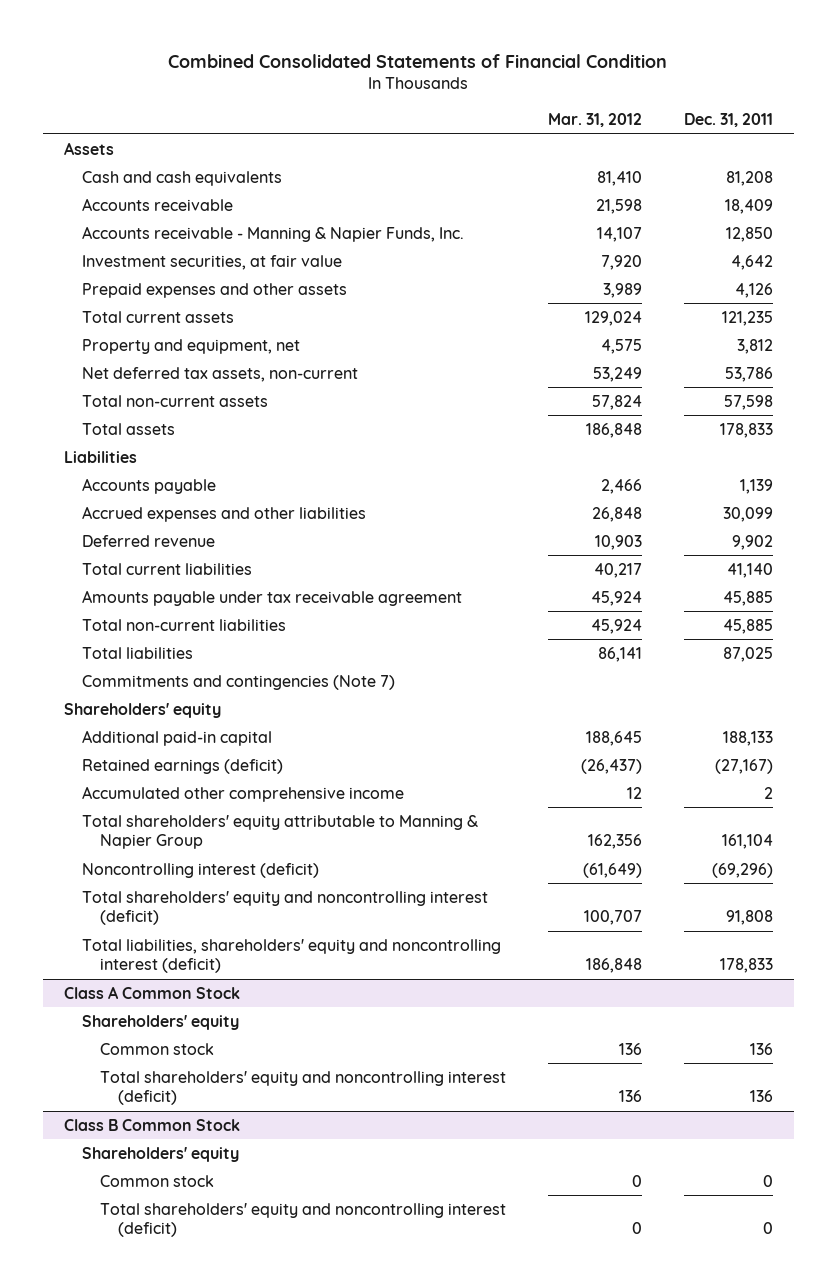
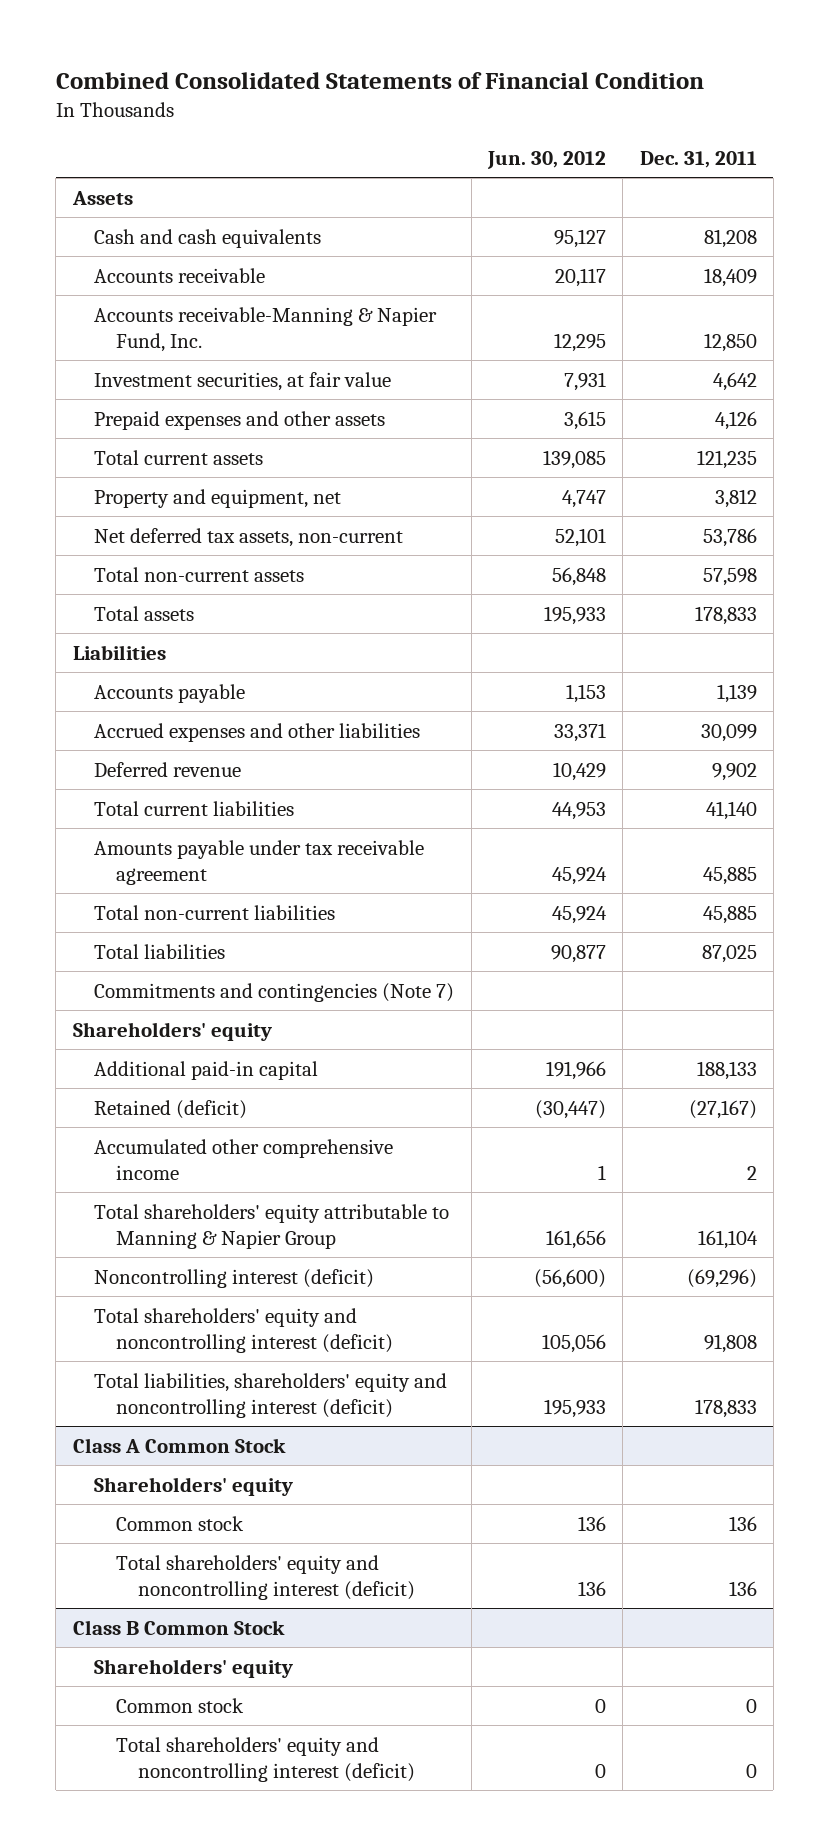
- | Mar. 31, 2012 | Dec. 31, 2011
+ | Jun. 30, 2012 | Dec. 31, 2011
- Accounts receivable - Manning & Napier Funds, Inc. | 14,107 | 12,850
+ Accounts receivable-Manning & Napier Fund, Inc. | 12,295 | 12,850
- Retained earnings (deficit) | (26,437) | (27,167)
+ Retained (deficit) | (30,447) | (27,167)

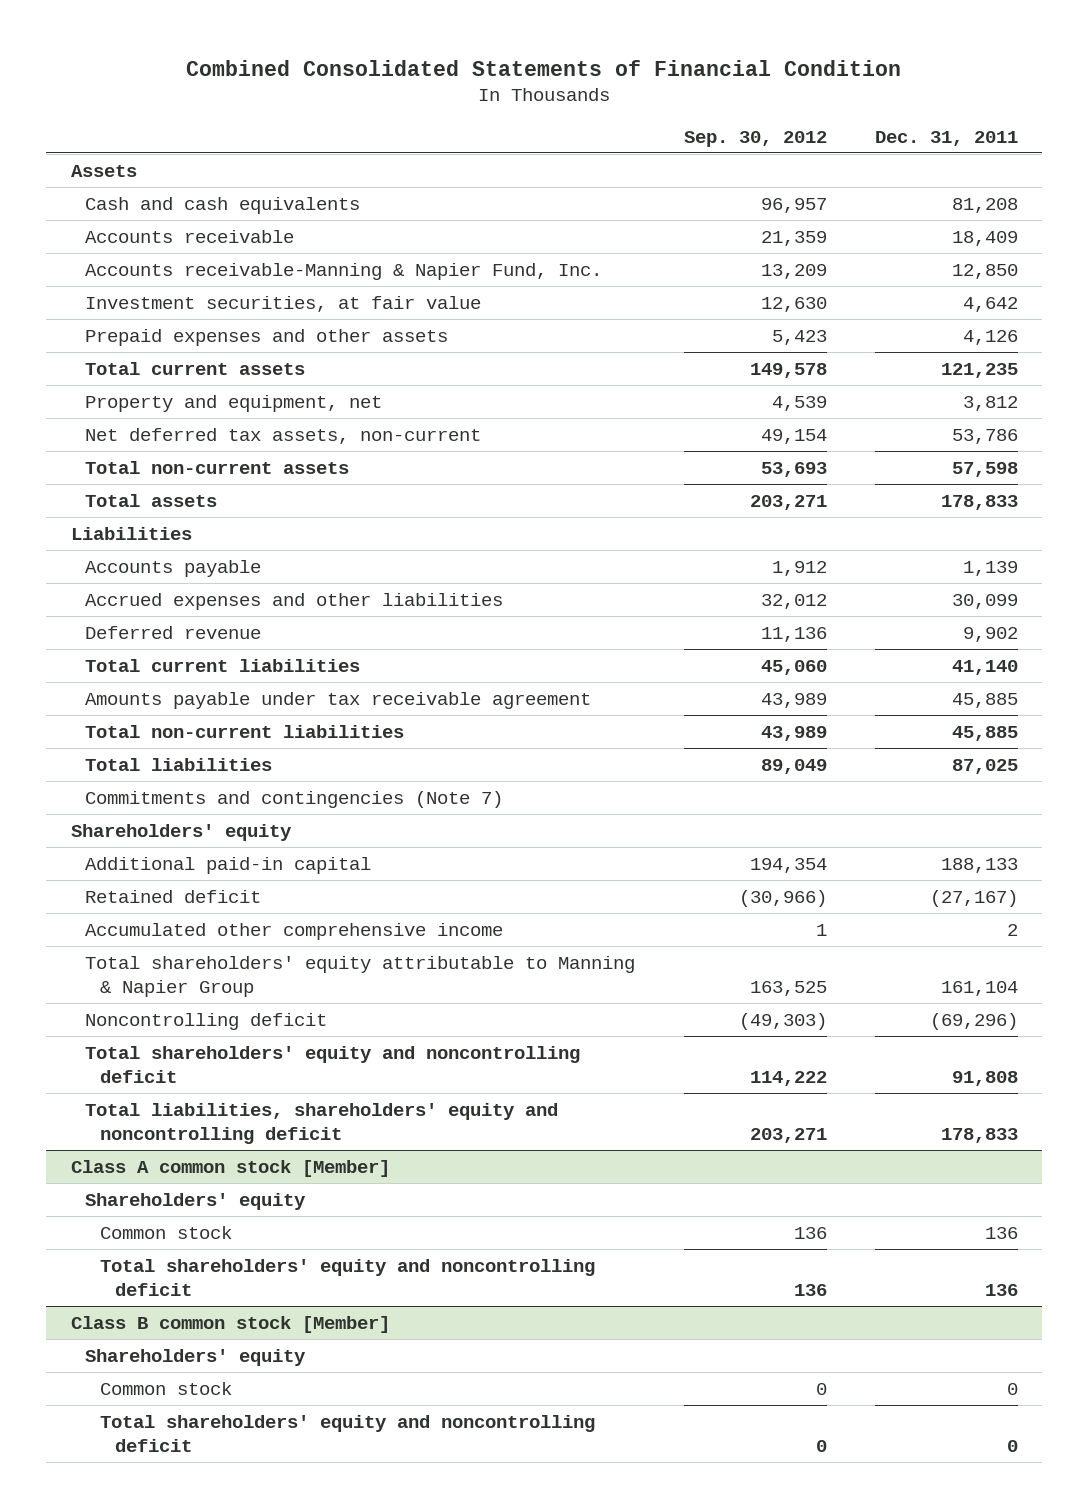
- | Jun. 30, 2012 | Dec. 31, 2011
+ | Sep. 30, 2012 | Dec. 31, 2011
- Retained (deficit) | (30,447) | (27,167)
+ Retained deficit | (30,966) | (27,167)
- Noncontrolling interest (deficit) | (56,600) | (69,296)
- Total shareholders' equity and noncontrolling interest (deficit) | 105,056 | 91,808
- Total liabilities, shareholders' equity and noncontrolling interest (deficit) | 195,933 | 178,833
- Class A Common Stock
+ Noncontrolling deficit | (49,303) | (69,296)
+ Total shareholders' equity and noncontrolling deficit | 114,222 | 91,808
+ Total liabilities, shareholders' equity and noncontrolling deficit | 203,271 | 178,833
+ Class A common stock [Member]
- Total shareholders' equity and noncontrolling interest (deficit) | 136 | 136
- Class B Common Stock
+ Total shareholders' equity and noncontrolling deficit | 136 | 136
+ Class B common stock [Member]
- Total shareholders' equity and noncontrolling interest (deficit) | 0 | 0
+ Total shareholders' equity and noncontrolling deficit | 0 | 0

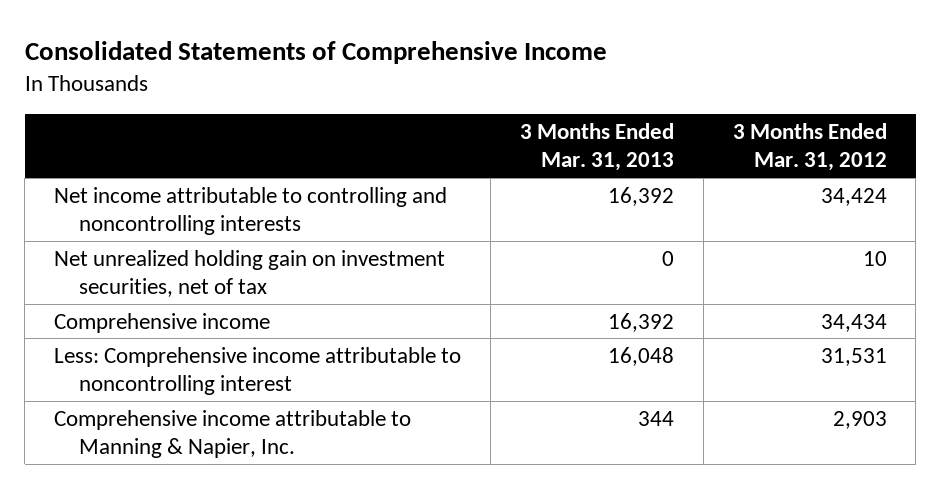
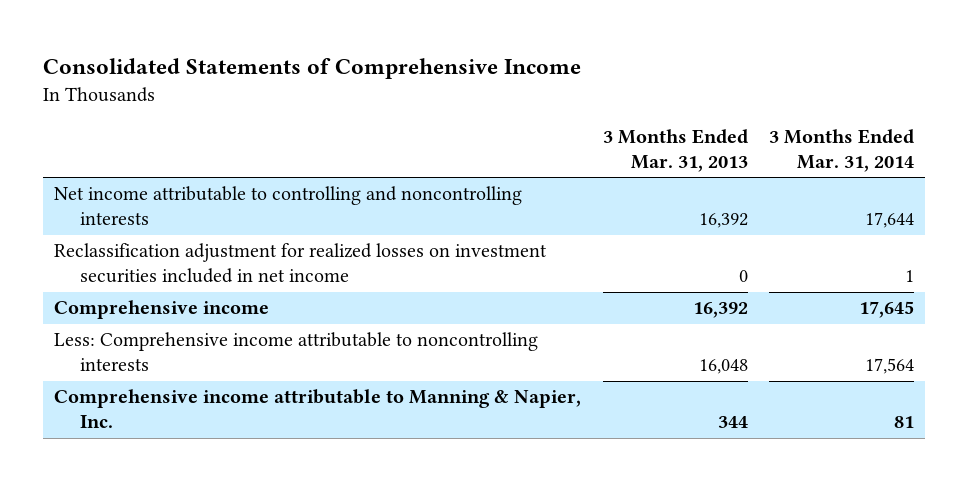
- | 3 Months Ended Mar. 31, 2013 | 3 Months Ended Mar. 31, 2012
+ | 3 Months Ended Mar. 31, 2013 | 3 Months Ended Mar. 31, 2014
- Net unrealized holding gain on investment securities, net of tax | 0 | 10
+ Reclassification adjustment for realized losses on investment securities included in net income | 0 | 1
- Less: Comprehensive income attributable to noncontrolling interest | 16,048 | 31,531
+ Less: Comprehensive income attributable to noncontrolling interests | 16,048 | 17,564

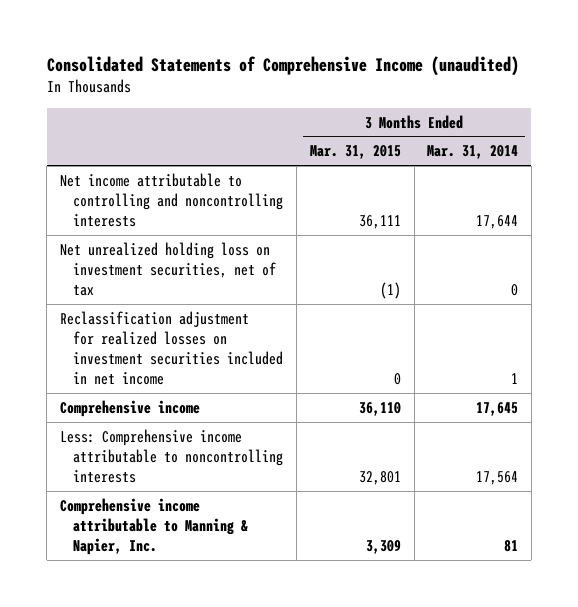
- Consolidated Statements of Comprehensive Income
+ Consolidated Statements of Comprehensive Income (unaudited)
- | 3 Months Ended Mar. 31, 2013 | 3 Months Ended Mar. 31, 2014
+ | 3 Months Ended Mar. 31, 2015 | 3 Months Ended Mar. 31, 2014
+ Net unrealized holding loss on investment securities, net of tax | (1) | 0

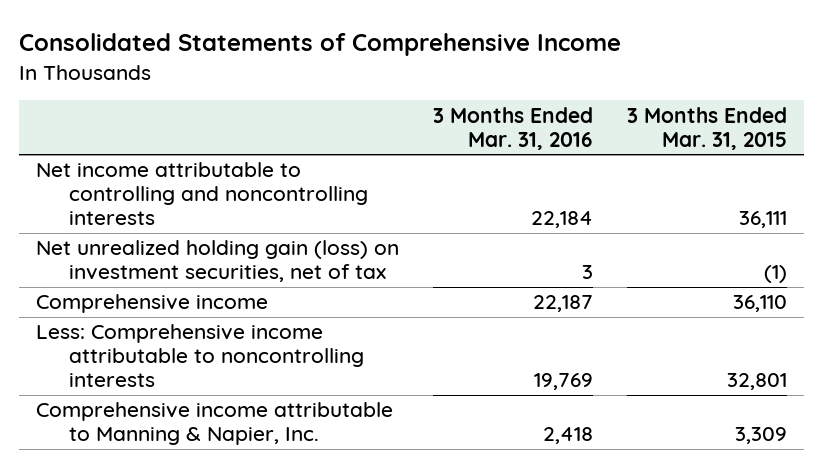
- Consolidated Statements of Comprehensive Income (unaudited)
+ Consolidated Statements of Comprehensive Income
- | 3 Months Ended Mar. 31, 2015 | 3 Months Ended Mar. 31, 2014
+ | 3 Months Ended Mar. 31, 2016 | 3 Months Ended Mar. 31, 2015
- Net unrealized holding loss on investment securities, net of tax | (1) | 0
- Reclassification adjustment for realized losses on investment securities included in net income | 0 | 1
+ Net unrealized holding gain (loss) on investment securities, net of tax | 3 | (1)

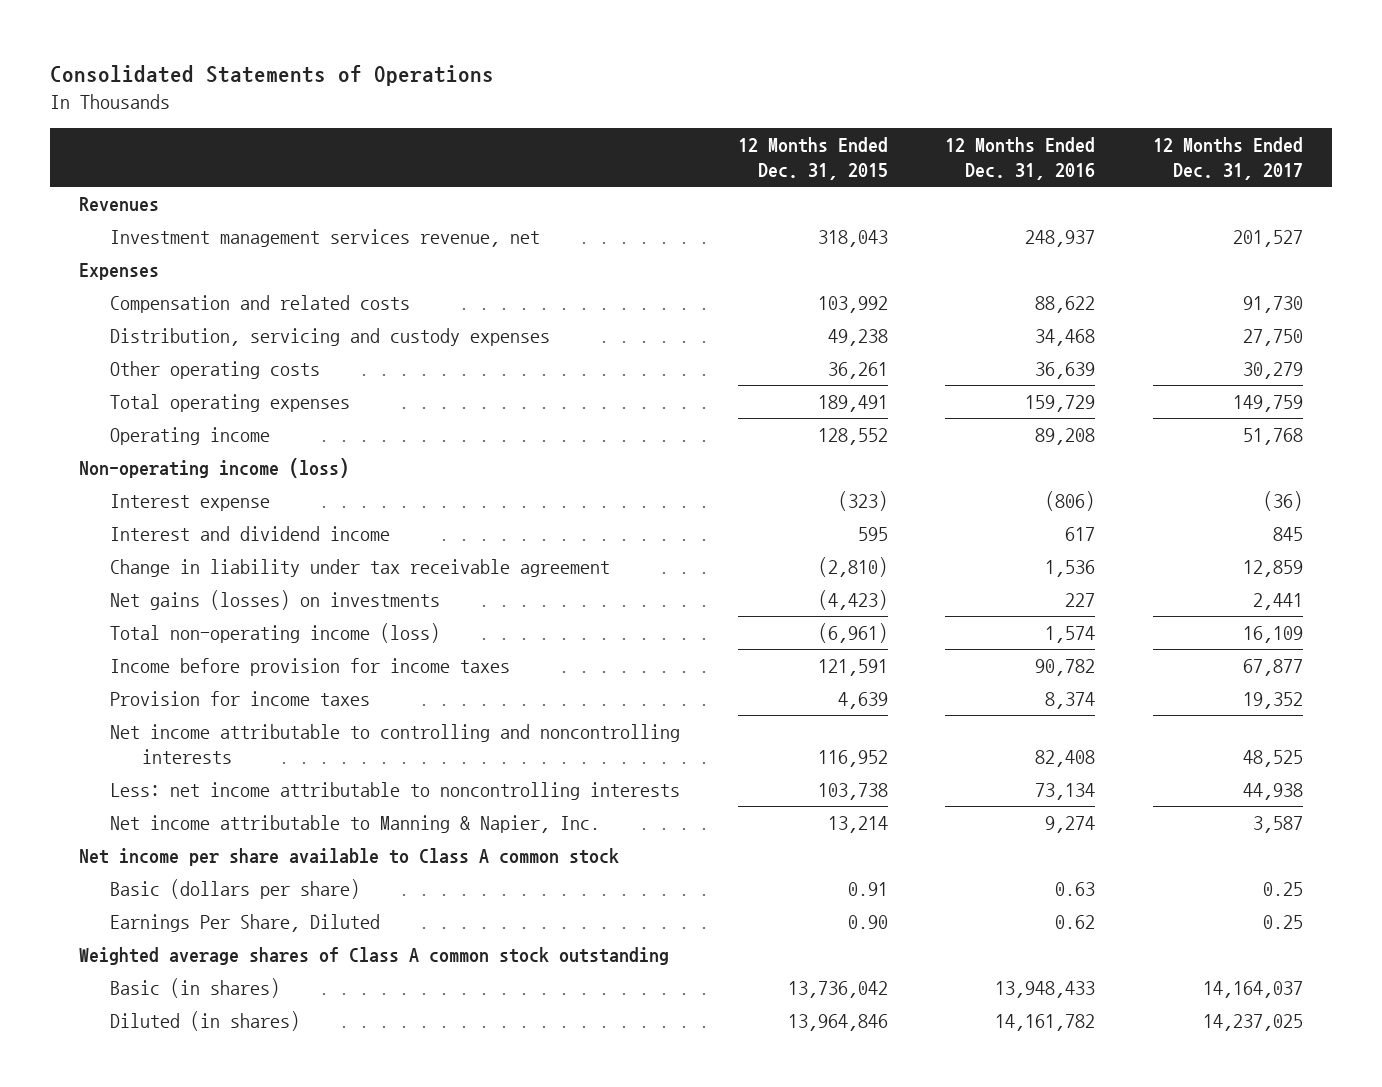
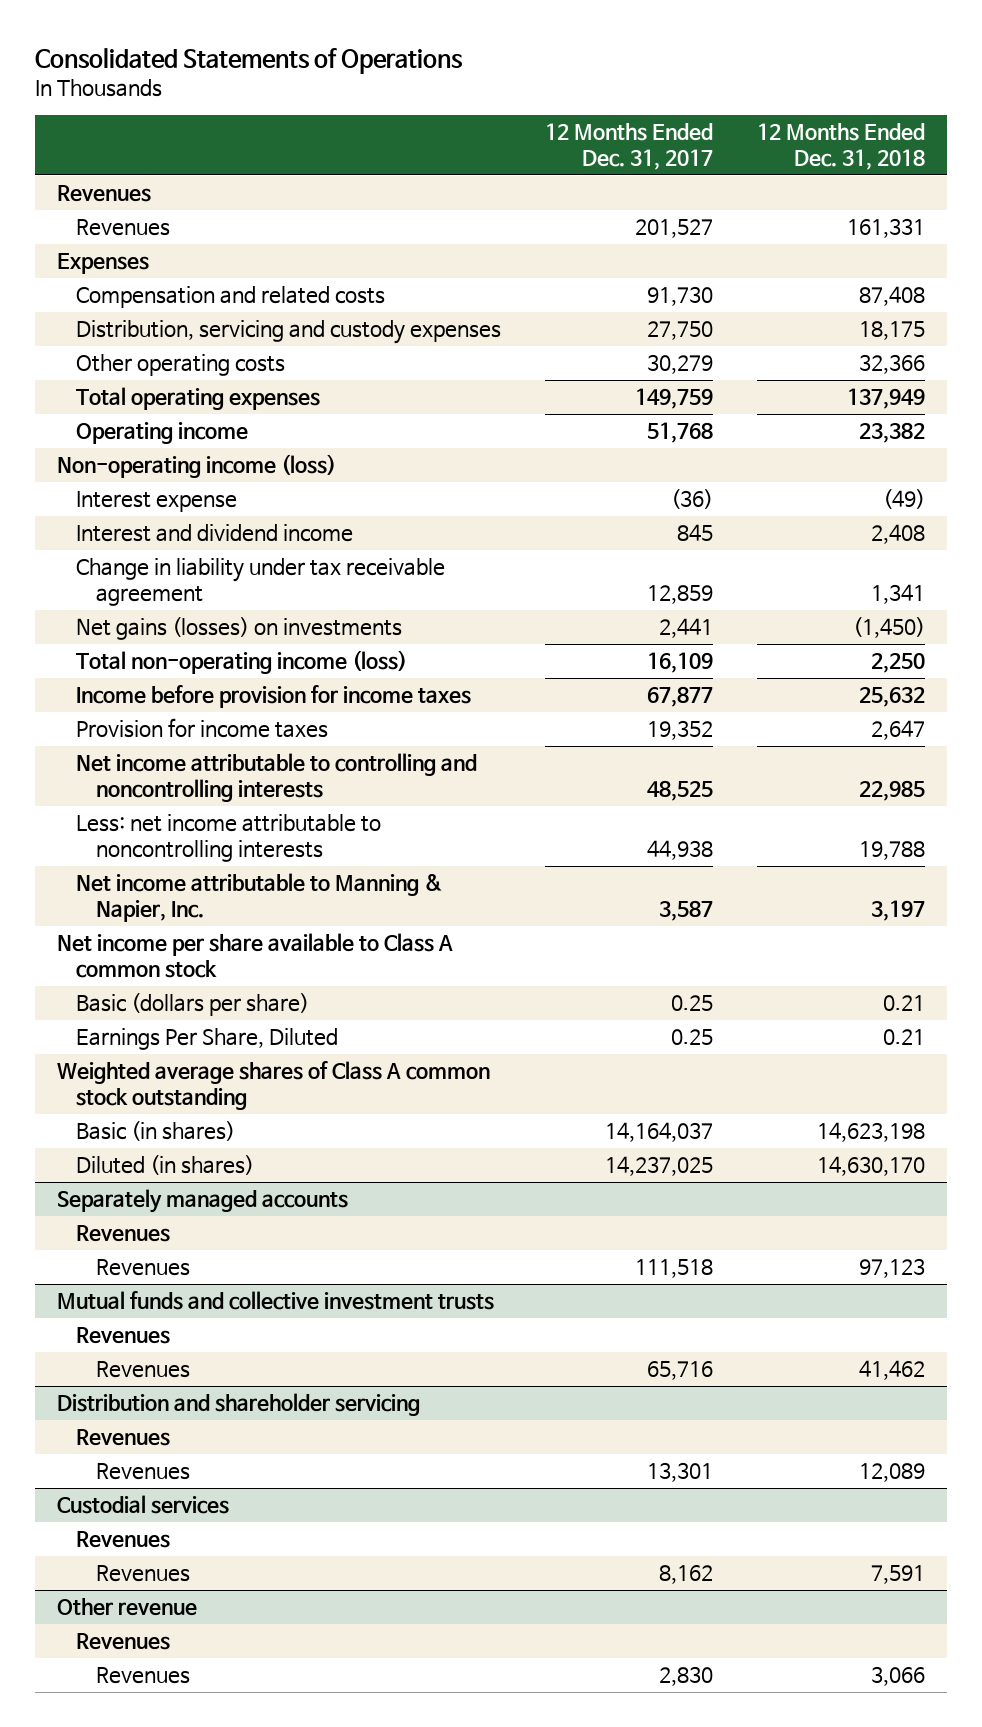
- | 12 Months Ended Dec. 31, 2015 | 12 Months Ended Dec. 31, 2016 | 12 Months Ended Dec. 31, 2017
+ | 12 Months Ended Dec. 31, 2017 | 12 Months Ended Dec. 31, 2018
- Investment management services revenue, net | 318,043 | 248,937 | 201,527
+ Revenues | 201,527 | 161,331
+ Separately managed accounts
+ Revenues
+ Revenues | 111,518 | 97,123
+ Mutual funds and collective investment trusts
+ Revenues
+ Revenues | 65,716 | 41,462
+ Distribution and shareholder servicing
+ Revenues
+ Revenues | 13,301 | 12,089
+ Custodial services
+ Revenues
+ Revenues | 8,162 | 7,591
+ Other revenue
+ Revenues
+ Revenues | 2,830 | 3,066

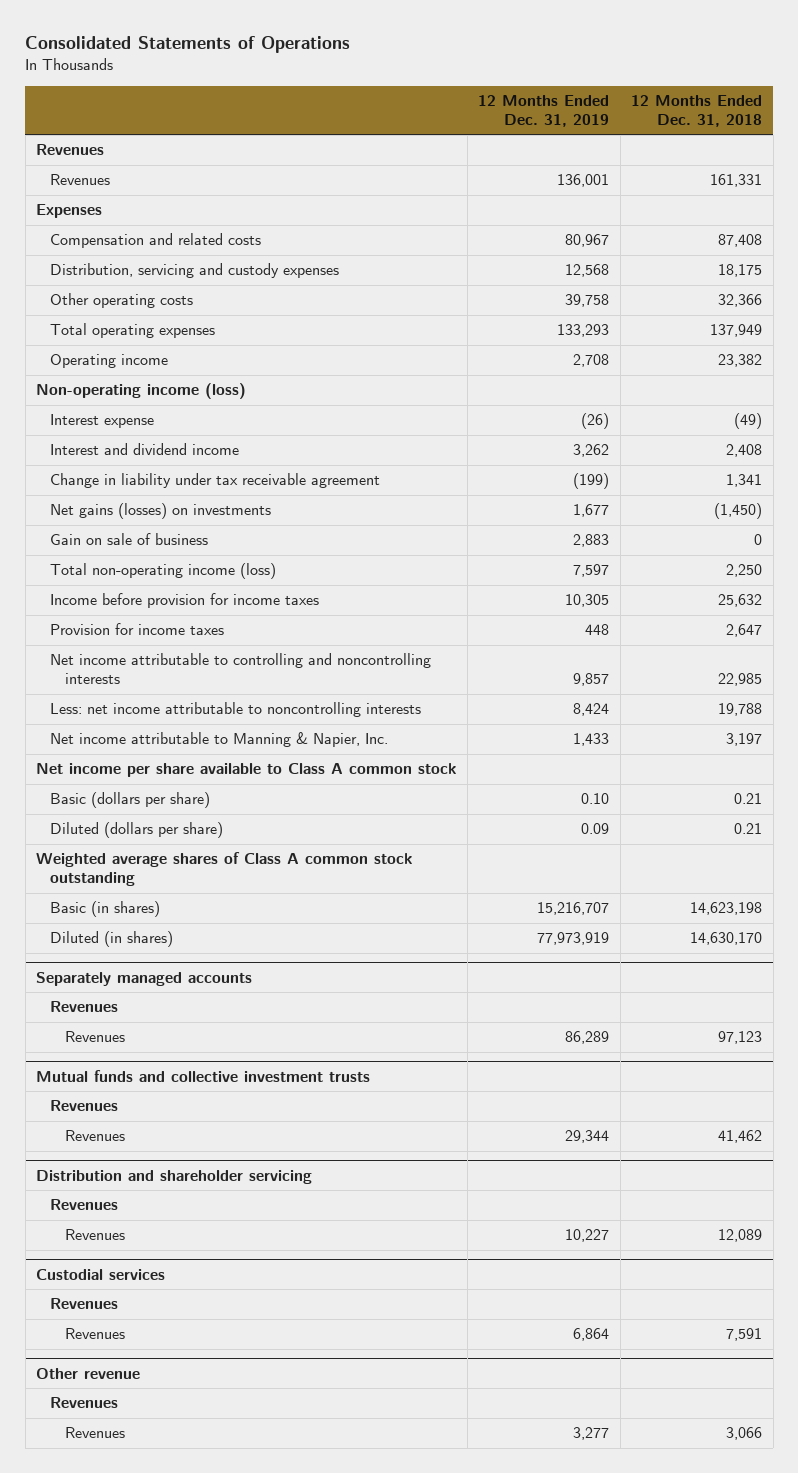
- | 12 Months Ended Dec. 31, 2017 | 12 Months Ended Dec. 31, 2018
+ | 12 Months Ended Dec. 31, 2019 | 12 Months Ended Dec. 31, 2018
+ Gain on sale of business | 2,883 | 0
- Earnings Per Share, Diluted | 0.25 | 0.21
+ Diluted (dollars per share) | 0.09 | 0.21

